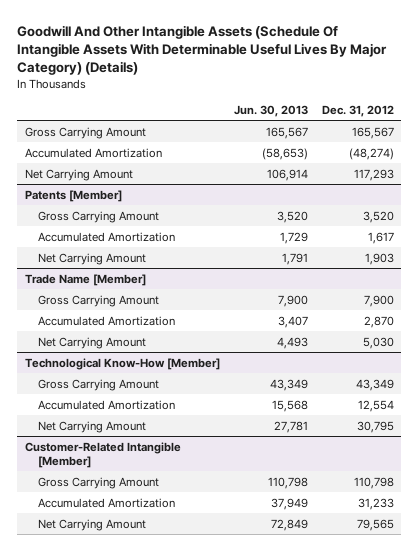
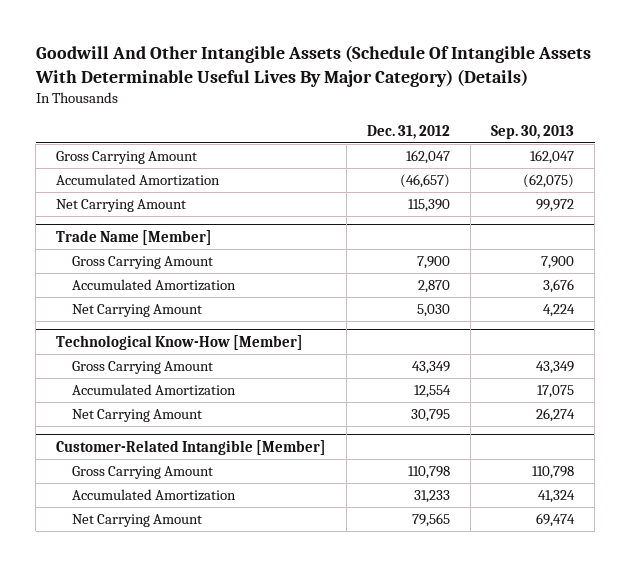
- | Jun. 30, 2013 | Dec. 31, 2012
+ | Dec. 31, 2012 | Sep. 30, 2013
- Gross Carrying Amount | 165,567 | 165,567
- Accumulated Amortization | (58,653) | (48,274)
- Net Carrying Amount | 106,914 | 117,293
- Patents [Member]
- Gross Carrying Amount | 3,520 | 3,520
- Accumulated Amortization | 1,729 | 1,617
- Net Carrying Amount | 1,791 | 1,903
+ Gross Carrying Amount | 162,047 | 162,047
+ Accumulated Amortization | (46,657) | (62,075)
+ Net Carrying Amount | 115,390 | 99,972

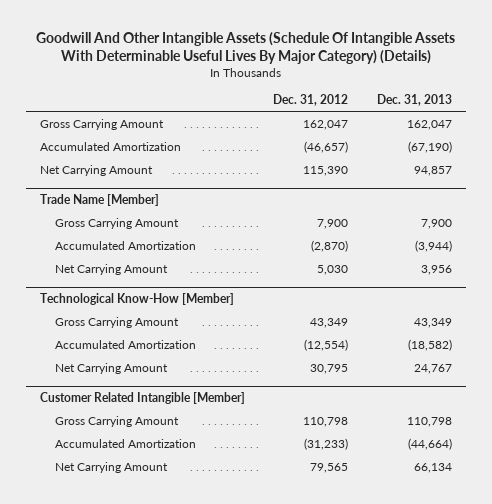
- | Dec. 31, 2012 | Sep. 30, 2013
+ | Dec. 31, 2012 | Dec. 31, 2013
@ Trade Name [Member]
- Accumulated Amortization | 2,870 | 3,676
+ Accumulated Amortization | (2,870) | (3,944)
@ Technological Know-How [Member]
- Accumulated Amortization | 12,554 | 17,075
+ Accumulated Amortization | (12,554) | (18,582)
- Customer-Related Intangible [Member]
+ Customer Related Intangible [Member]
- Accumulated Amortization | 31,233 | 41,324
+ Accumulated Amortization | (31,233) | (44,664)

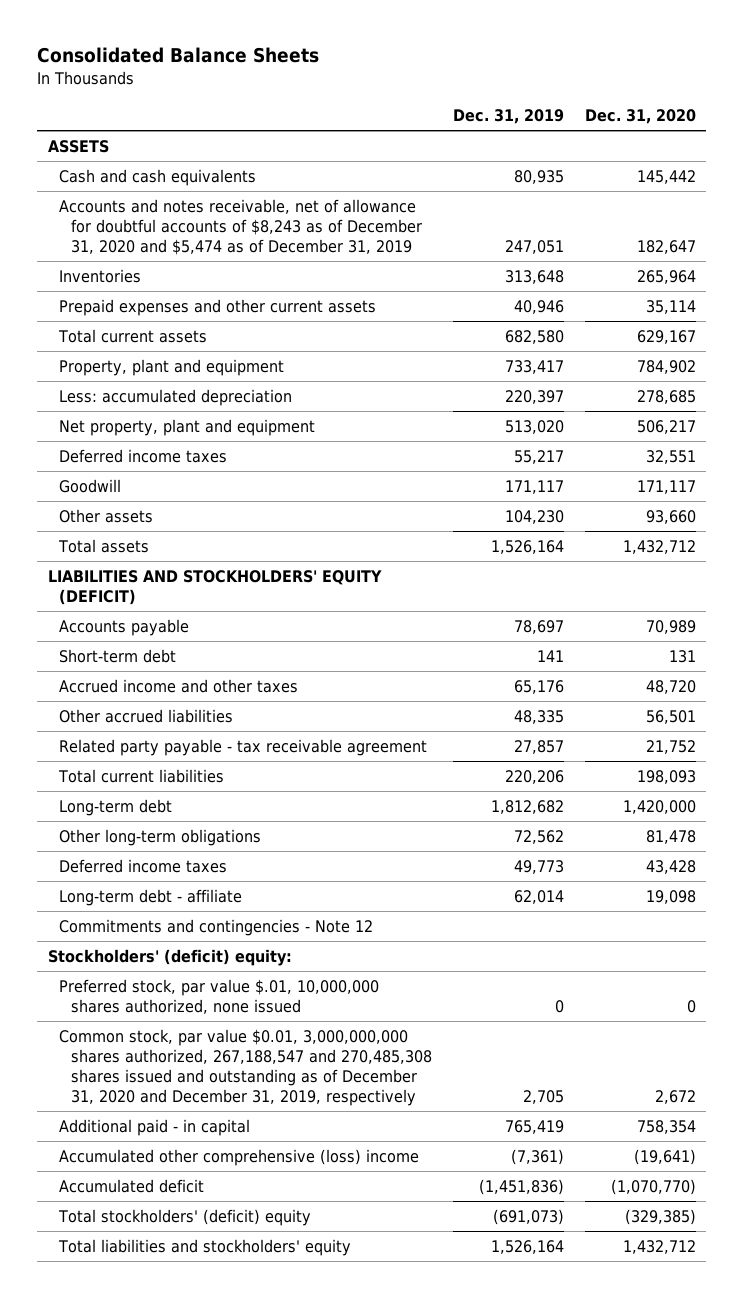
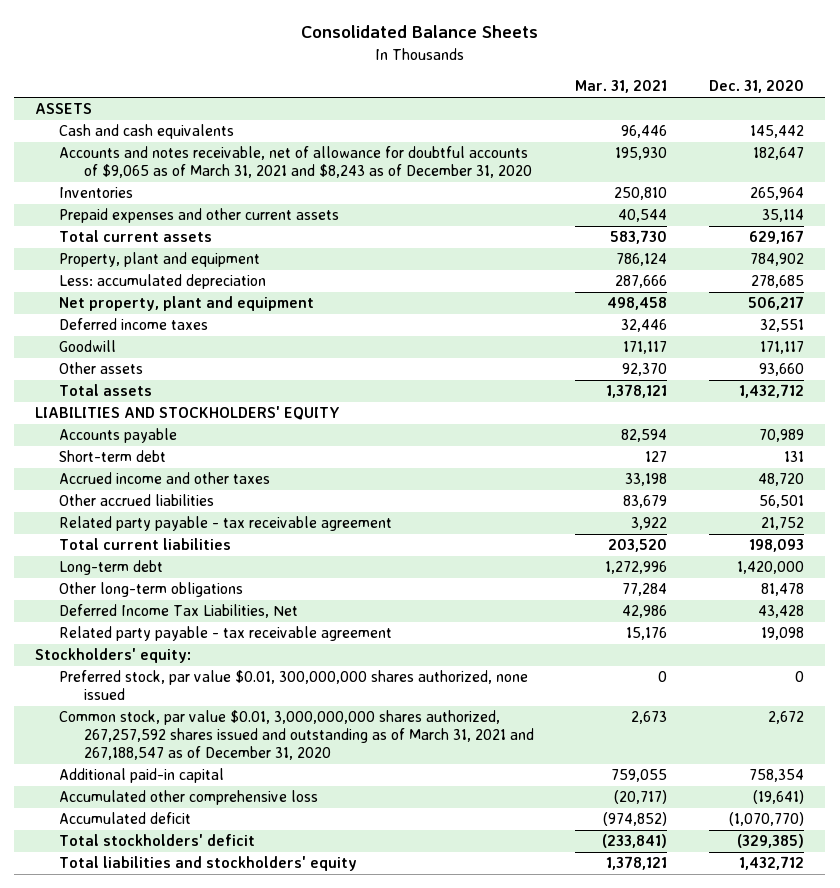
- | Dec. 31, 2019 | Dec. 31, 2020
+ | Mar. 31, 2021 | Dec. 31, 2020
- Accounts and notes receivable, net of allowance for doubtful accounts of $8,243 as of December 31, 2020 and $5,474 as of December 31, 2019 | 247,051 | 182,647
+ Accounts and notes receivable, net of allowance for doubtful accounts of $9,065 as of March 31, 2021 and $8,243 as of December 31, 2020 | 195,930 | 182,647
- LIABILITIES AND STOCKHOLDERS' EQUITY (DEFICIT)
+ LIABILITIES AND STOCKHOLDERS' EQUITY
- Deferred income taxes | 49,773 | 43,428
- Long-term debt - affiliate | 62,014 | 19,098
- Commitments and contingencies - Note 12
- Stockholders' (deficit) equity:
- Preferred stock, par value $.01, 10,000,000 shares authorized, none issued | 0 | 0
- Common stock, par value $0.01, 3,000,000,000 shares authorized, 267,188,547 and 270,485,308 shares issued and outstanding as of December 31, 2020 and December 31, 2019, respectively | 2,705 | 2,672
- Additional paid - in capital | 765,419 | 758,354
- Accumulated other comprehensive (loss) income | (7,361) | (19,641)
+ Deferred Income Tax Liabilities, Net | 42,986 | 43,428
+ Related party payable - tax receivable agreement | 15,176 | 19,098
+ Stockholders' equity:
+ Preferred stock, par value $0.01, 300,000,000 shares authorized, none issued | 0 | 0
+ Common stock, par value $0.01, 3,000,000,000 shares authorized, 267,257,592 shares issued and outstanding as of March 31, 2021 and 267,188,547 as of December 31, 2020 | 2,673 | 2,672
+ Additional paid-in capital | 759,055 | 758,354
+ Accumulated other comprehensive loss | (20,717) | (19,641)
- Total stockholders' (deficit) equity | (691,073) | (329,385)
+ Total stockholders' deficit | (233,841) | (329,385)

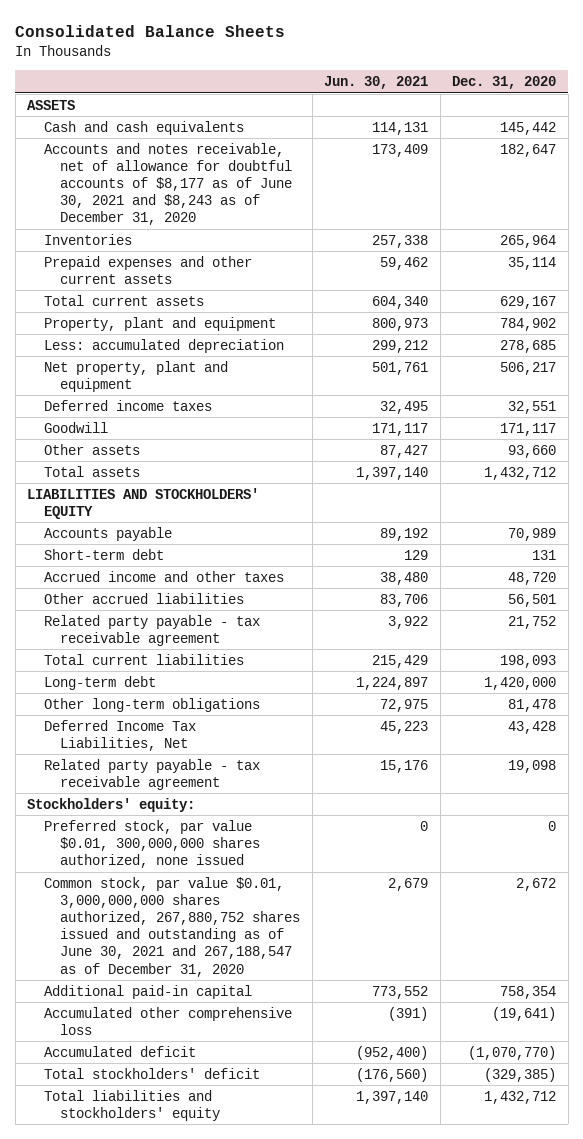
- | Mar. 31, 2021 | Dec. 31, 2020
+ | Jun. 30, 2021 | Dec. 31, 2020
- Accounts and notes receivable, net of allowance for doubtful accounts of $9,065 as of March 31, 2021 and $8,243 as of December 31, 2020 | 195,930 | 182,647
+ Accounts and notes receivable, net of allowance for doubtful accounts of $8,177 as of June 30, 2021 and $8,243 as of December 31, 2020 | 173,409 | 182,647
- Common stock, par value $0.01, 3,000,000,000 shares authorized, 267,257,592 shares issued and outstanding as of March 31, 2021 and 267,188,547 as of December 31, 2020 | 2,673 | 2,672
+ Common stock, par value $0.01, 3,000,000,000 shares authorized, 267,880,752 shares issued and outstanding as of June 30, 2021 and 267,188,547 as of December 31, 2020 | 2,679 | 2,672

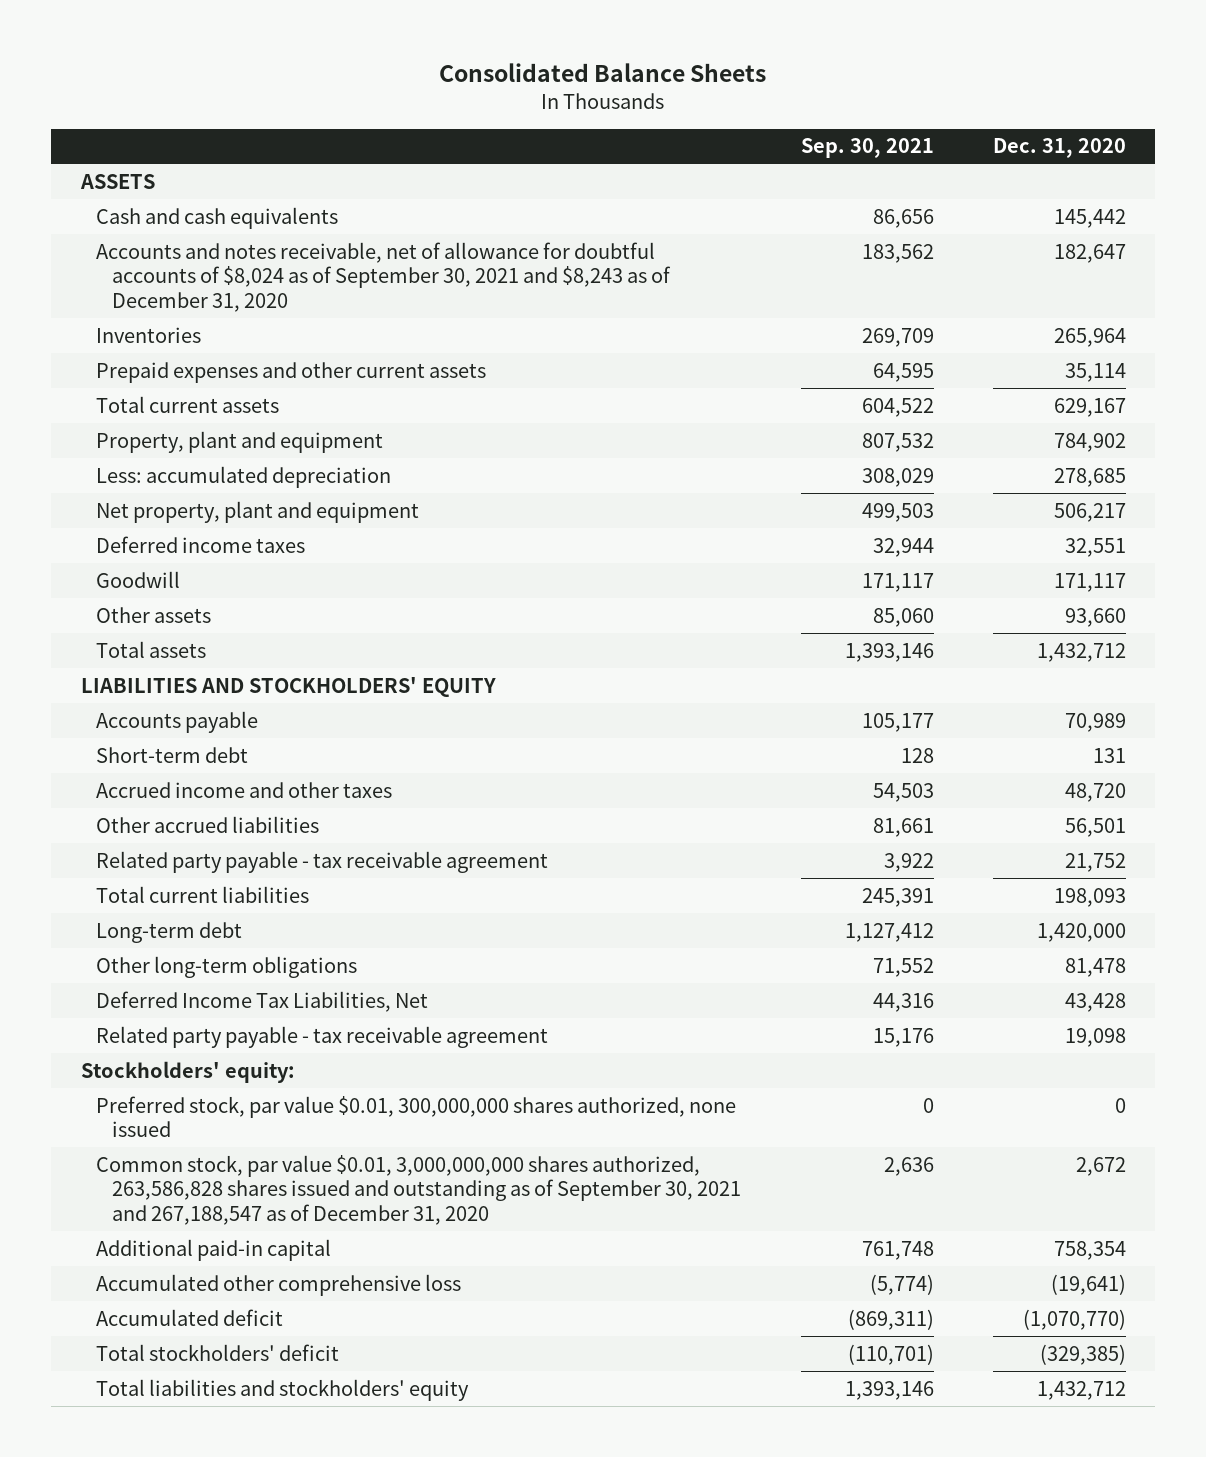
- | Jun. 30, 2021 | Dec. 31, 2020
+ | Sep. 30, 2021 | Dec. 31, 2020
- Accounts and notes receivable, net of allowance for doubtful accounts of $8,177 as of June 30, 2021 and $8,243 as of December 31, 2020 | 173,409 | 182,647
+ Accounts and notes receivable, net of allowance for doubtful accounts of $8,024 as of September 30, 2021 and $8,243 as of December 31, 2020 | 183,562 | 182,647
- Common stock, par value $0.01, 3,000,000,000 shares authorized, 267,880,752 shares issued and outstanding as of June 30, 2021 and 267,188,547 as of December 31, 2020 | 2,679 | 2,672
+ Common stock, par value $0.01, 3,000,000,000 shares authorized, 263,586,828 shares issued and outstanding as of September 30, 2021 and 267,188,547 as of December 31, 2020 | 2,636 | 2,672

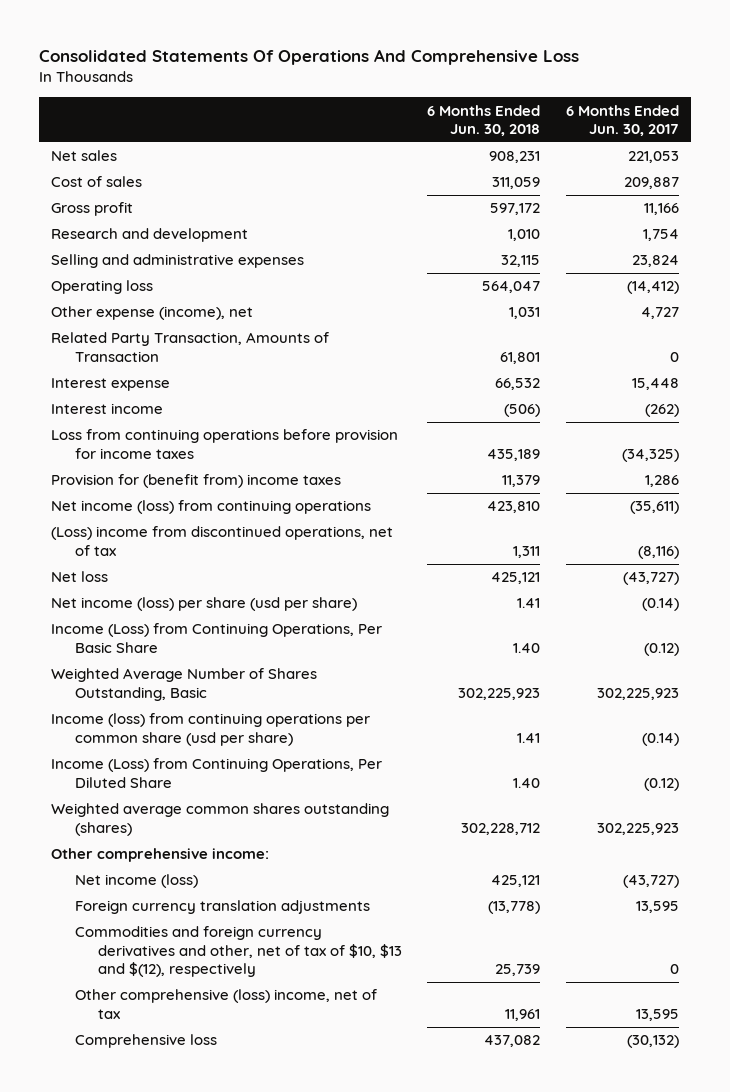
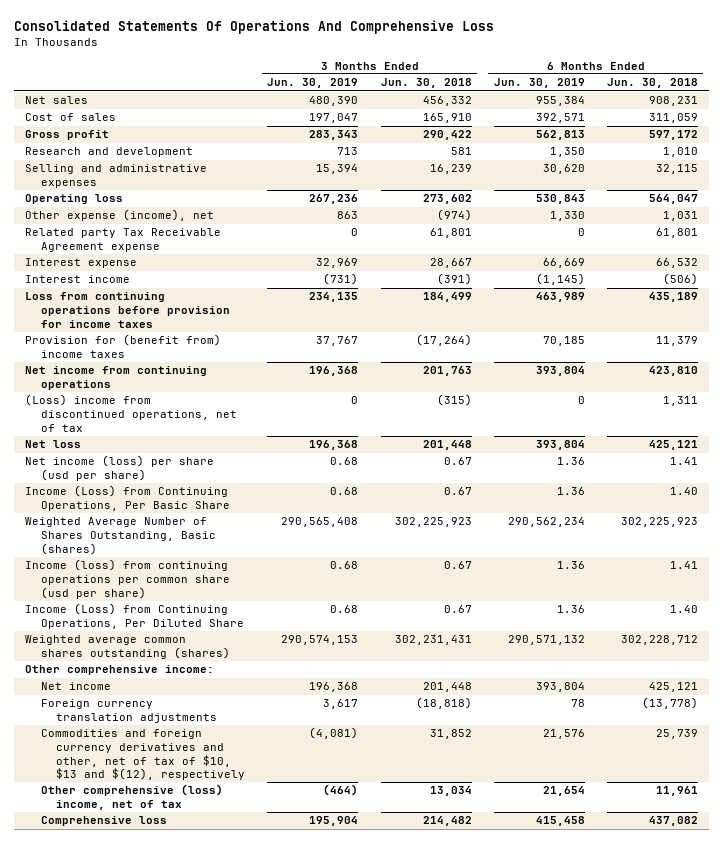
- | 6 Months Ended Jun. 30, 2018 | 6 Months Ended Jun. 30, 2017
+ | 3 Months Ended Jun. 30, 2019 | 3 Months Ended Jun. 30, 2018 | 6 Months Ended Jun. 30, 2019 | 6 Months Ended Jun. 30, 2018
- Related Party Transaction, Amounts of Transaction | 61,801 | 0
+ Related party Tax Receivable Agreement expense | 0 | 61,801 | 0 | 61,801
- Net income (loss) from continuing operations | 423,810 | (35,611)
+ Net income from continuing operations | 196,368 | 201,763 | 393,804 | 423,810
- Weighted Average Number of Shares Outstanding, Basic | 302,225,923 | 302,225,923
+ Weighted Average Number of Shares Outstanding, Basic (shares) | 290,565,408 | 302,225,923 | 290,562,234 | 302,225,923
- Net income (loss) | 425,121 | (43,727)
+ Net income | 196,368 | 201,448 | 393,804 | 425,121

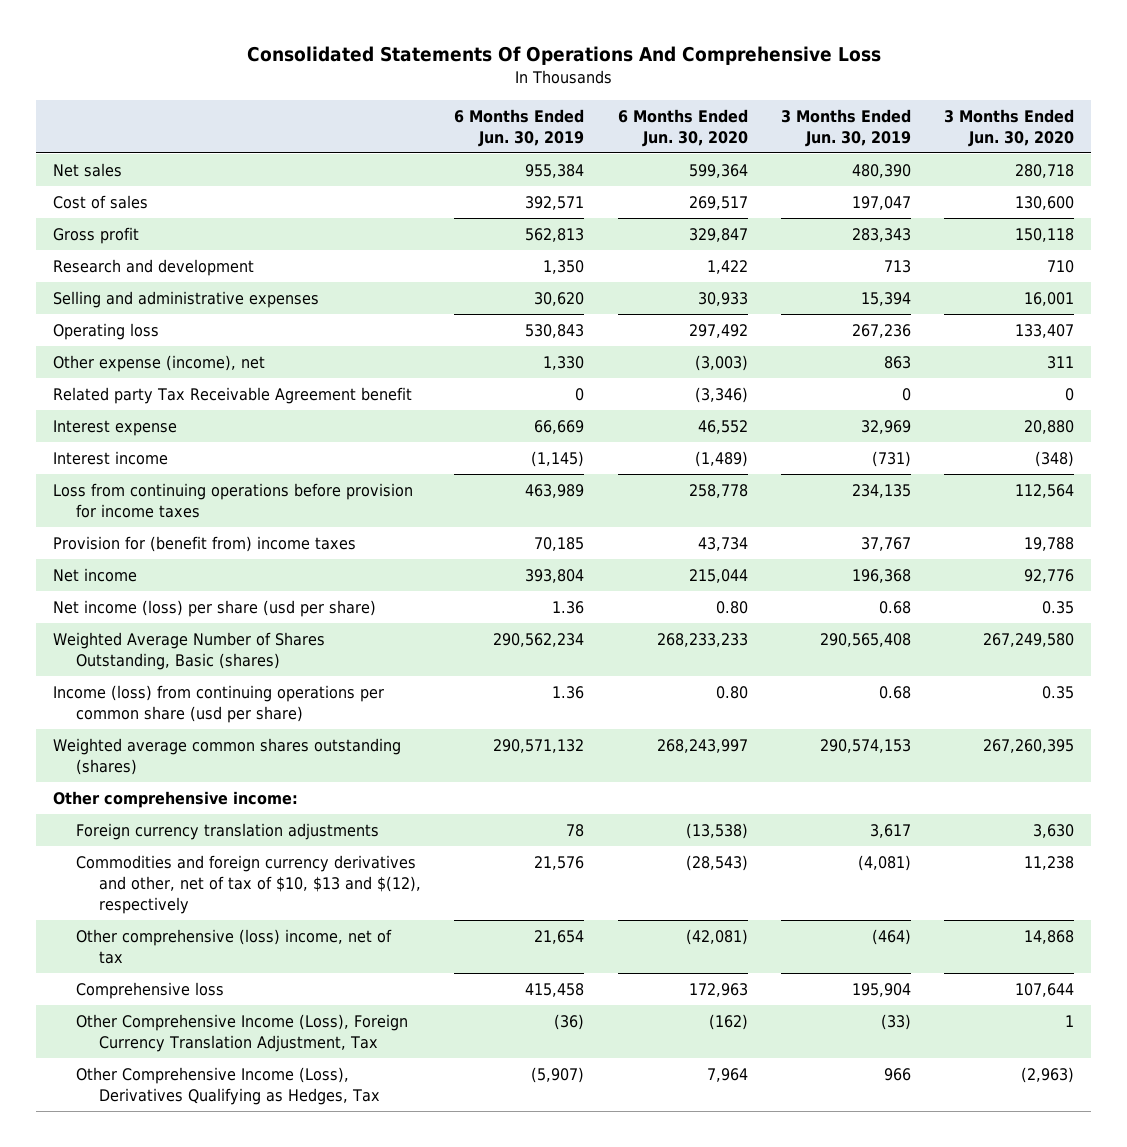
- | 3 Months Ended Jun. 30, 2019 | 3 Months Ended Jun. 30, 2018 | 6 Months Ended Jun. 30, 2019 | 6 Months Ended Jun. 30, 2018
+ | 6 Months Ended Jun. 30, 2019 | 6 Months Ended Jun. 30, 2020 | 3 Months Ended Jun. 30, 2019 | 3 Months Ended Jun. 30, 2020
- Related party Tax Receivable Agreement expense | 0 | 61,801 | 0 | 61,801
+ Related party Tax Receivable Agreement benefit | 0 | (3,346) | 0 | 0
- Net income from continuing operations | 196,368 | 201,763 | 393,804 | 423,810
- (Loss) income from discontinued operations, net of tax | 0 | (315) | 0 | 1,311
- Net loss | 196,368 | 201,448 | 393,804 | 425,121
moved up: Net income | 393,804 | 215,044 | 196,368 | 92,776
- Income (Loss) from Continuing Operations, Per Basic Share | 0.68 | 0.67 | 1.36 | 1.40
- Income (Loss) from Continuing Operations, Per Diluted Share | 0.68 | 0.67 | 1.36 | 1.40
+ Other Comprehensive Income (Loss), Foreign Currency Translation Adjustment, Tax | (36) | (162) | (33) | 1
+ Other Comprehensive Income (Loss), Derivatives Qualifying as Hedges, Tax | (5,907) | 7,964 | 966 | (2,963)

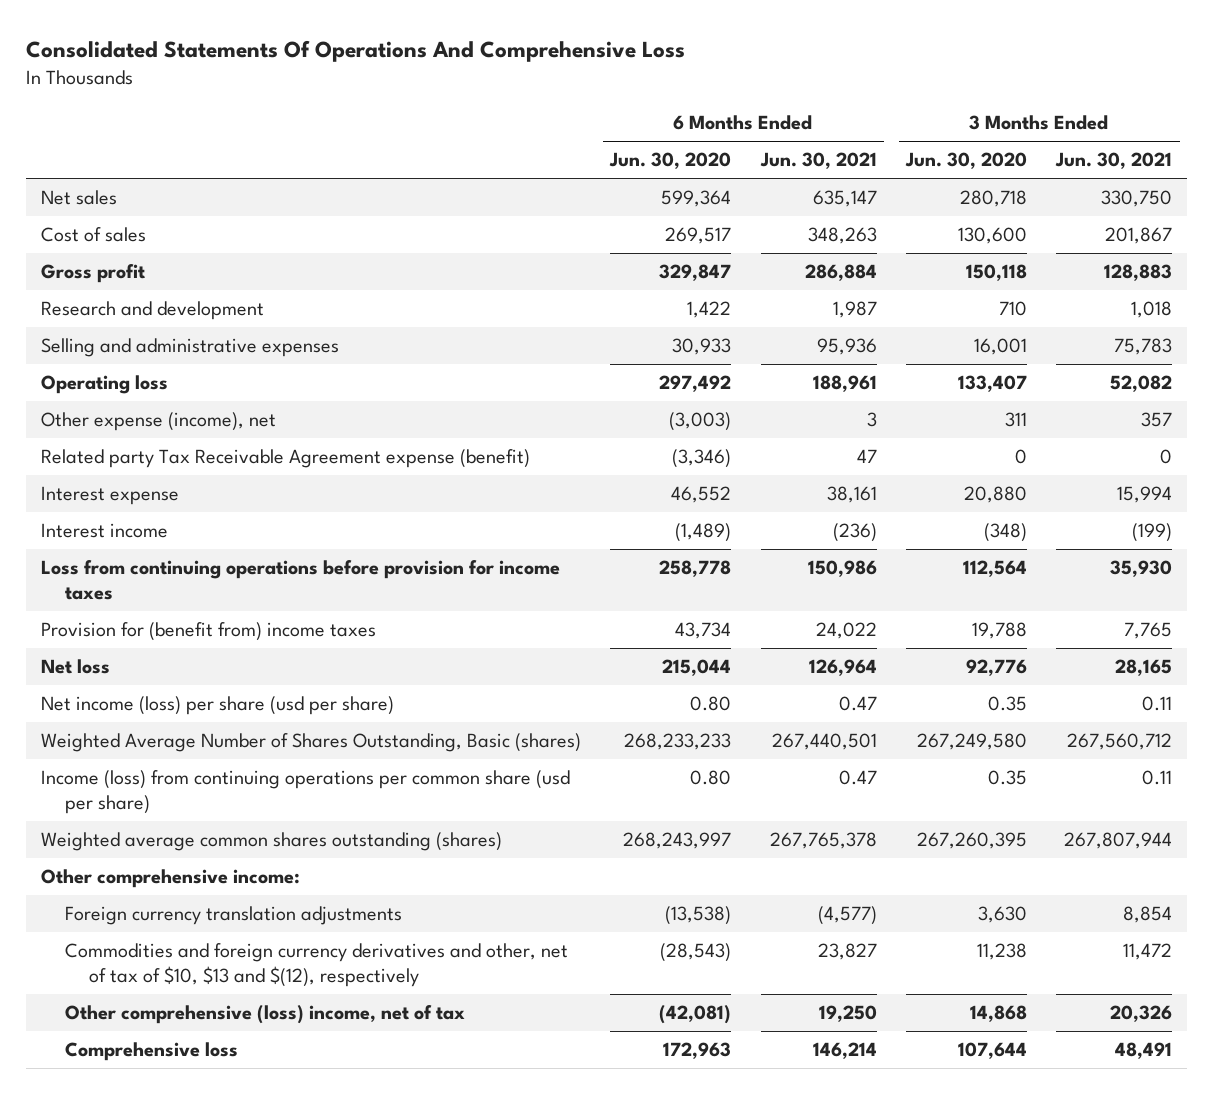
- | 6 Months Ended Jun. 30, 2019 | 6 Months Ended Jun. 30, 2020 | 3 Months Ended Jun. 30, 2019 | 3 Months Ended Jun. 30, 2020
+ | 6 Months Ended Jun. 30, 2020 | 6 Months Ended Jun. 30, 2021 | 3 Months Ended Jun. 30, 2020 | 3 Months Ended Jun. 30, 2021
- Related party Tax Receivable Agreement benefit | 0 | (3,346) | 0 | 0
+ Related party Tax Receivable Agreement expense (benefit) | (3,346) | 47 | 0 | 0
- Net income | 393,804 | 215,044 | 196,368 | 92,776
+ Net loss | 215,044 | 126,964 | 92,776 | 28,165
- Other Comprehensive Income (Loss), Foreign Currency Translation Adjustment, Tax | (36) | (162) | (33) | 1
- Other Comprehensive Income (Loss), Derivatives Qualifying as Hedges, Tax | (5,907) | 7,964 | 966 | (2,963)

